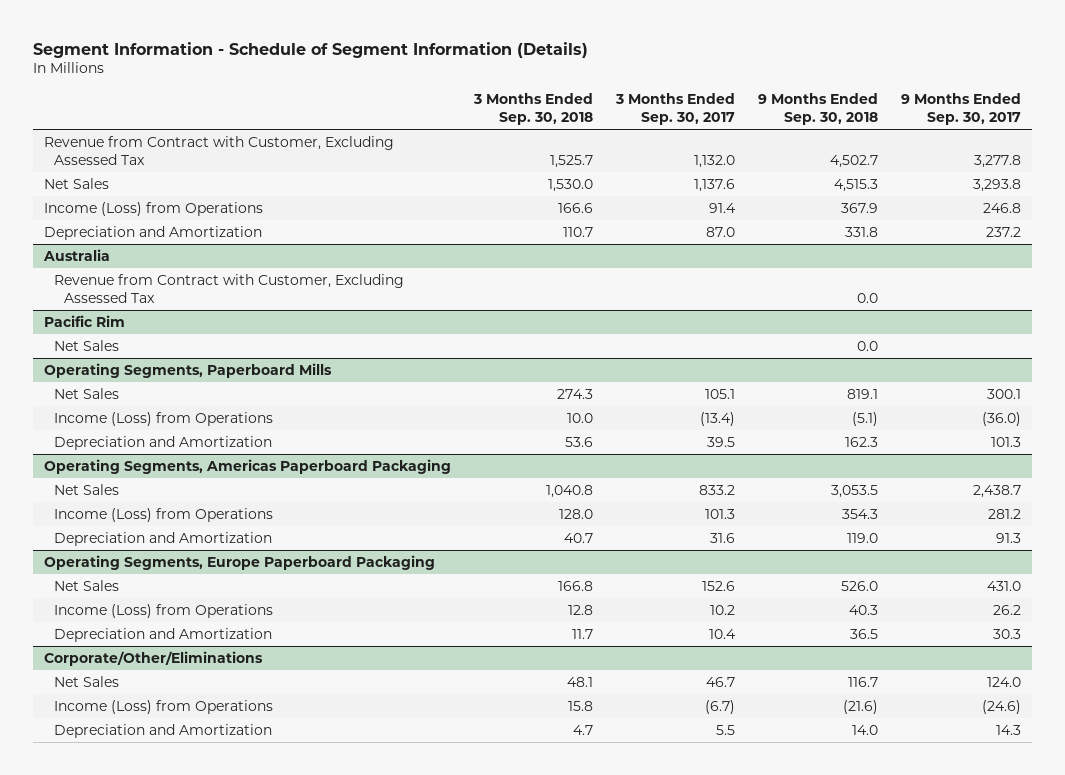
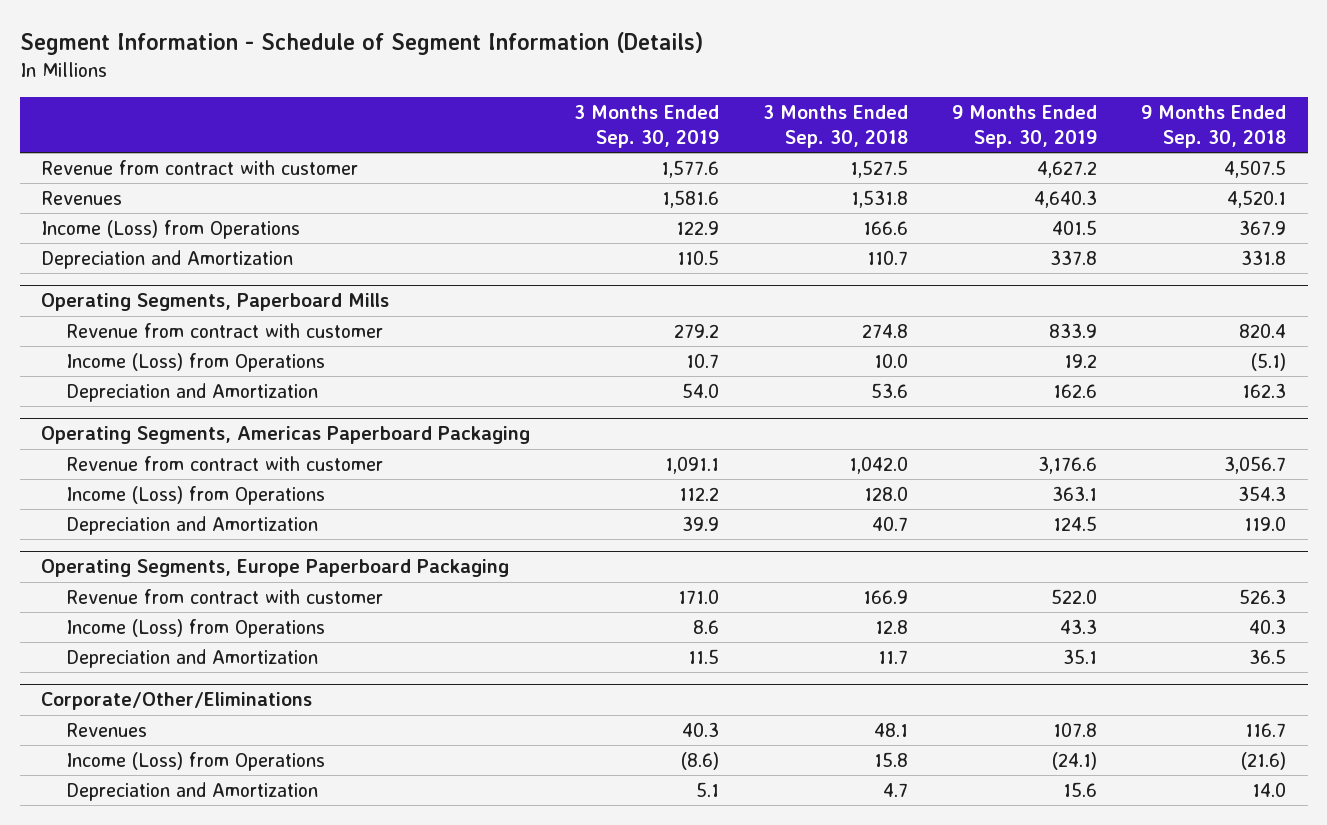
- | 3 Months Ended Sep. 30, 2018 | 3 Months Ended Sep. 30, 2017 | 9 Months Ended Sep. 30, 2018 | 9 Months Ended Sep. 30, 2017
+ | 3 Months Ended Sep. 30, 2019 | 3 Months Ended Sep. 30, 2018 | 9 Months Ended Sep. 30, 2019 | 9 Months Ended Sep. 30, 2018
- Revenue from Contract with Customer, Excluding Assessed Tax | 1,525.7 | 1,132.0 | 4,502.7 | 3,277.8
- Net Sales | 1,530.0 | 1,137.6 | 4,515.3 | 3,293.8
+ Revenue from contract with customer | 1,577.6 | 1,527.5 | 4,627.2 | 4,507.5
+ Revenues | 1,581.6 | 1,531.8 | 4,640.3 | 4,520.1
- Australia
- Revenue from Contract with Customer, Excluding Assessed Tax | | | 0.0 |
- Pacific Rim
- Net Sales | | | 0.0 |
@ Operating Segments, Paperboard Mills
- Net Sales | 274.3 | 105.1 | 819.1 | 300.1
+ Revenue from contract with customer | 279.2 | 274.8 | 833.9 | 820.4
@ Operating Segments, Americas Paperboard Packaging
- Net Sales | 1,040.8 | 833.2 | 3,053.5 | 2,438.7
+ Revenue from contract with customer | 1,091.1 | 1,042.0 | 3,176.6 | 3,056.7
@ Operating Segments, Europe Paperboard Packaging
- Net Sales | 166.8 | 152.6 | 526.0 | 431.0
+ Revenue from contract with customer | 171.0 | 166.9 | 522.0 | 526.3
@ Corporate/Other/Eliminations
- Net Sales | 48.1 | 46.7 | 116.7 | 124.0
+ Revenues | 40.3 | 48.1 | 107.8 | 116.7

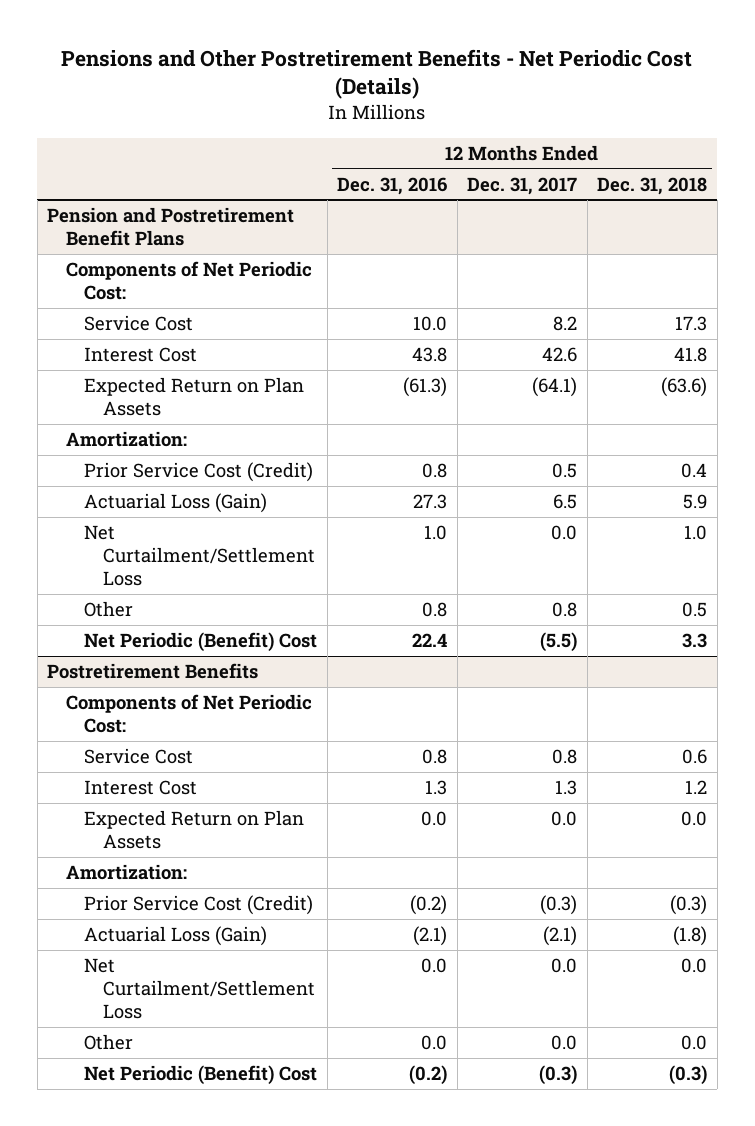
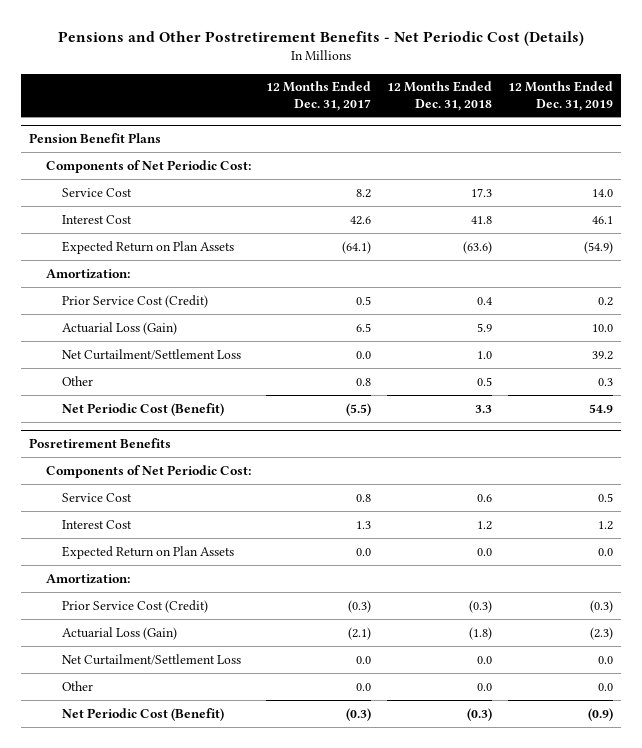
- | 12 Months Ended Dec. 31, 2016 | 12 Months Ended Dec. 31, 2017 | 12 Months Ended Dec. 31, 2018
+ | 12 Months Ended Dec. 31, 2017 | 12 Months Ended Dec. 31, 2018 | 12 Months Ended Dec. 31, 2019
- Pension and Postretirement Benefit Plans
+ Pension Benefit Plans
- Net Periodic (Benefit) Cost | 22.4 | (5.5) | 3.3
- Postretirement Benefits
+ Net Periodic Cost (Benefit) | (5.5) | 3.3 | 54.9
+ Posretirement Benefits
- Net Periodic (Benefit) Cost | (0.2) | (0.3) | (0.3)
+ Net Periodic Cost (Benefit) | (0.3) | (0.3) | (0.9)

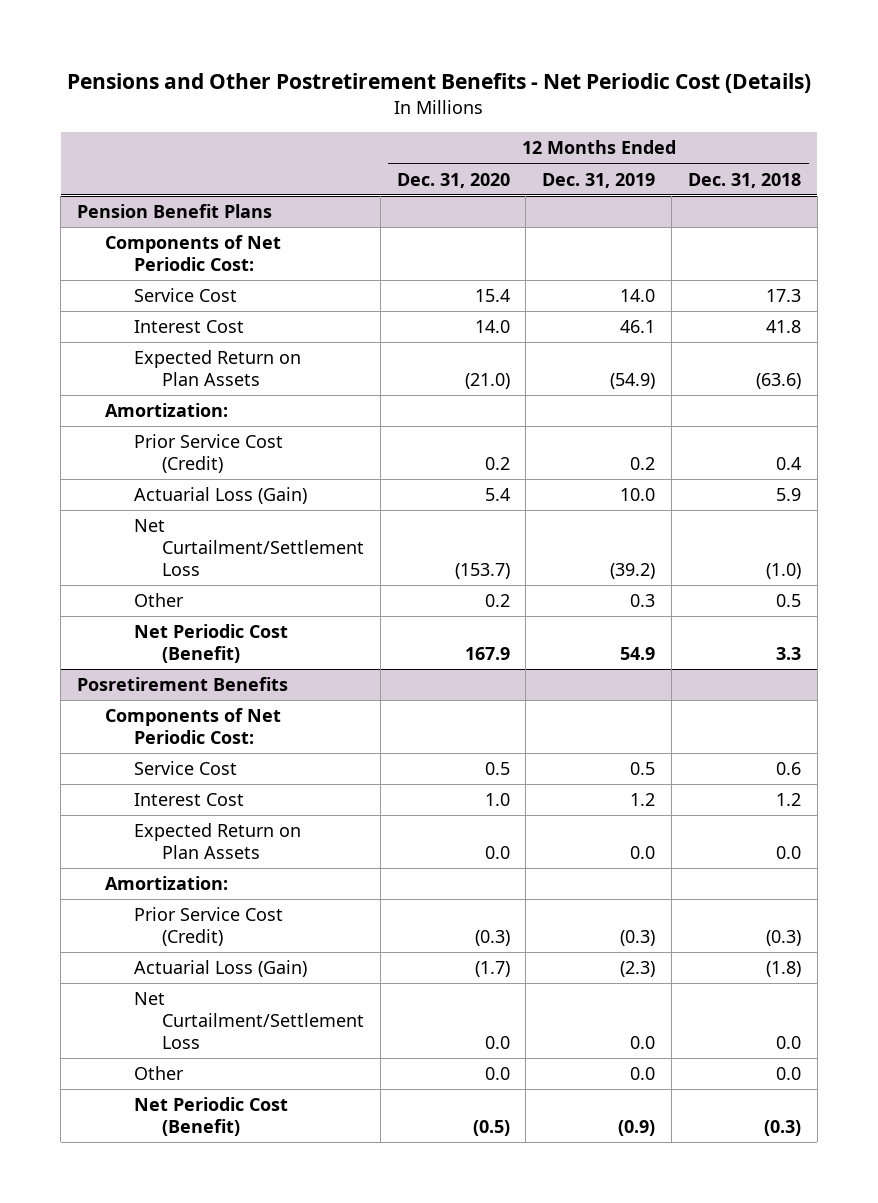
- | 12 Months Ended Dec. 31, 2017 | 12 Months Ended Dec. 31, 2018 | 12 Months Ended Dec. 31, 2019
+ | 12 Months Ended Dec. 31, 2020 | 12 Months Ended Dec. 31, 2019 | 12 Months Ended Dec. 31, 2018
@ Pension Benefit Plans
- Net Curtailment/Settlement Loss | 0.0 | 1.0 | 39.2
+ Net Curtailment/Settlement Loss | (153.7) | (39.2) | (1.0)

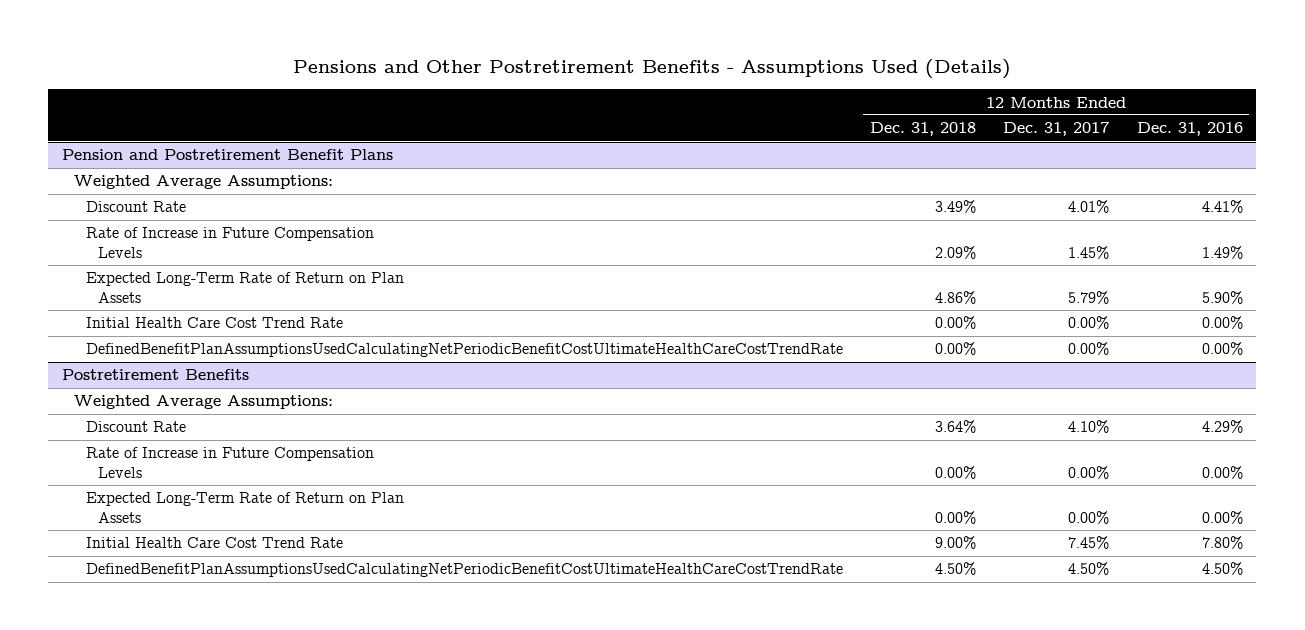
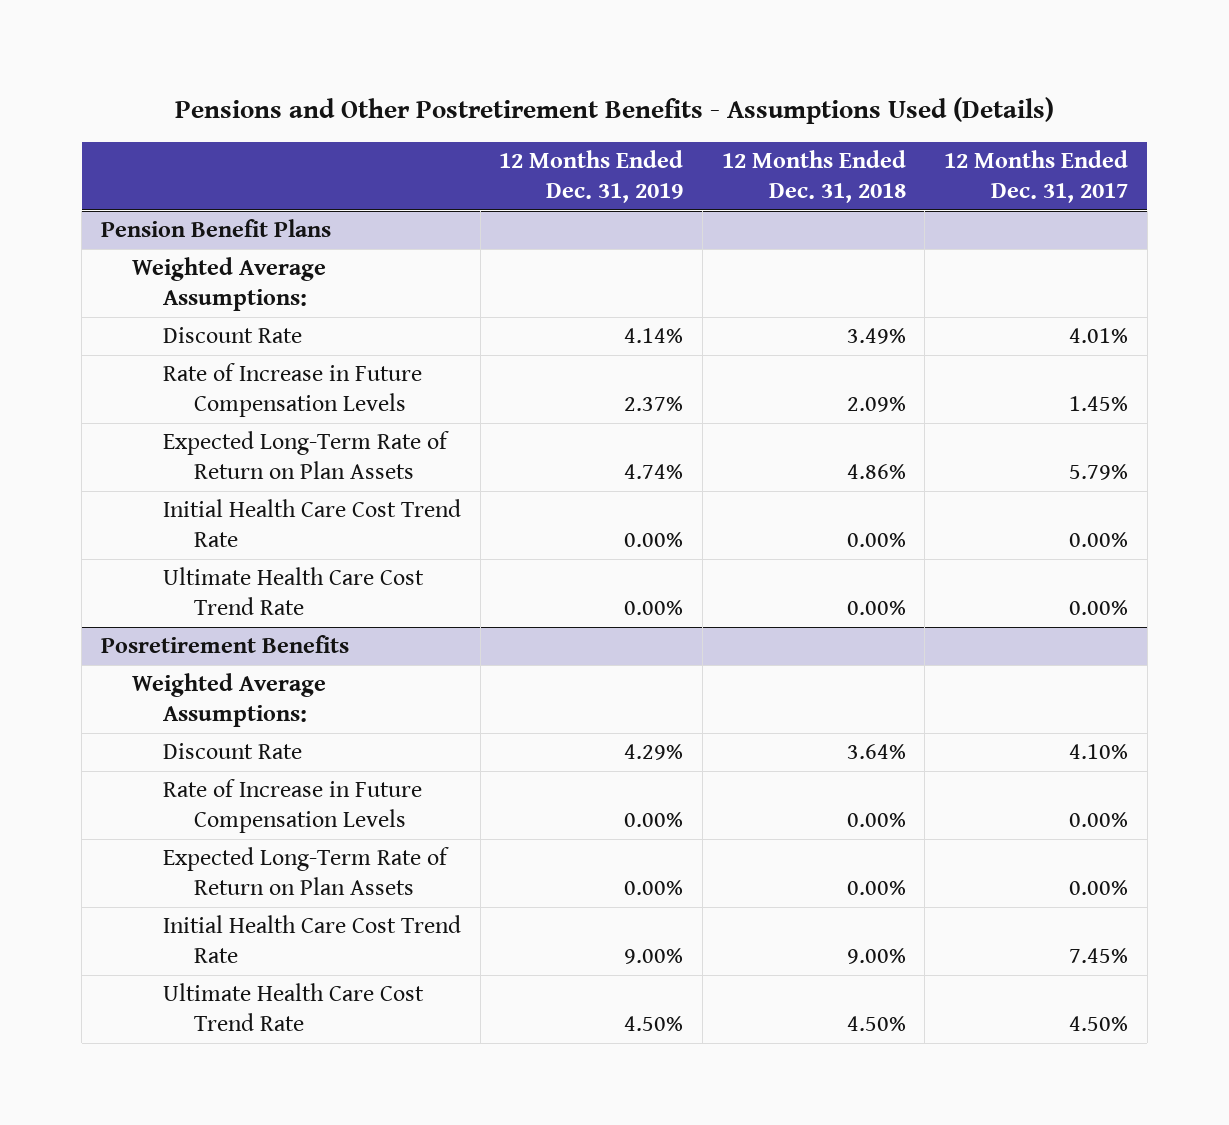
- | 12 Months Ended Dec. 31, 2018 | 12 Months Ended Dec. 31, 2017 | 12 Months Ended Dec. 31, 2016
+ | 12 Months Ended Dec. 31, 2019 | 12 Months Ended Dec. 31, 2018 | 12 Months Ended Dec. 31, 2017
- Pension and Postretirement Benefit Plans
+ Pension Benefit Plans
- DefinedBenefitPlanAssumptionsUsedCalculatingNetPeriodicBenefitCostUltimateHealthCareCostTrendRate | 0.00% | 0.00% | 0.00%
- Postretirement Benefits
+ Ultimate Health Care Cost Trend Rate | 0.00% | 0.00% | 0.00%
+ Posretirement Benefits
- DefinedBenefitPlanAssumptionsUsedCalculatingNetPeriodicBenefitCostUltimateHealthCareCostTrendRate | 4.50% | 4.50% | 4.50%
+ Ultimate Health Care Cost Trend Rate | 4.50% | 4.50% | 4.50%

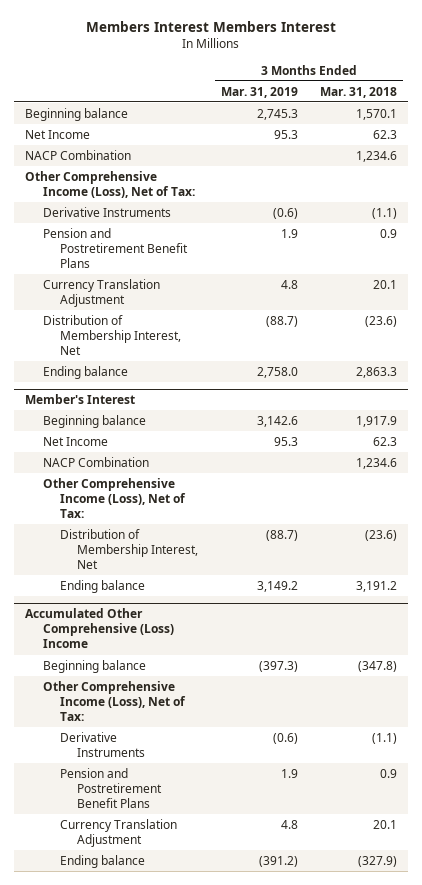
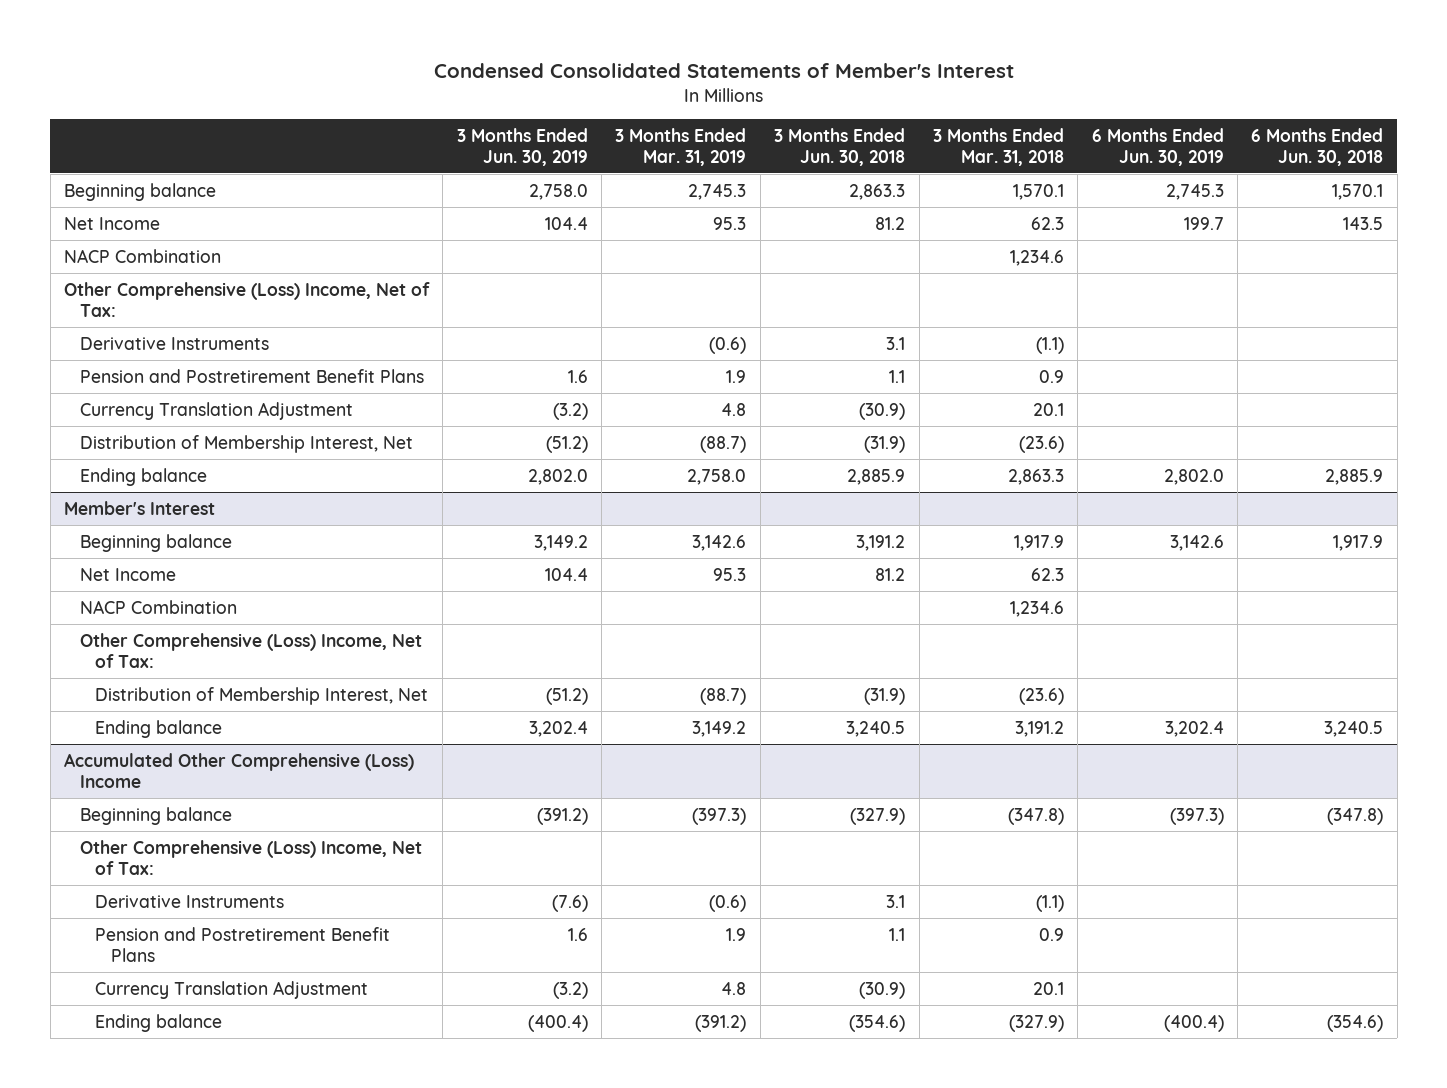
- Members Interest Members Interest
+ Condensed Consolidated Statements of Member's Interest
- | 3 Months Ended Mar. 31, 2019 | 3 Months Ended Mar. 31, 2018
+ | 3 Months Ended Jun. 30, 2019 | 3 Months Ended Mar. 31, 2019 | 3 Months Ended Jun. 30, 2018 | 3 Months Ended Mar. 31, 2018 | 6 Months Ended Jun. 30, 2019 | 6 Months Ended Jun. 30, 2018
- Other Comprehensive Income (Loss), Net of Tax:
+ Other Comprehensive (Loss) Income, Net of Tax:
@ Member's Interest
- Other Comprehensive Income (Loss), Net of Tax:
+ Other Comprehensive (Loss) Income, Net of Tax:
@ Accumulated Other Comprehensive (Loss) Income
- Other Comprehensive Income (Loss), Net of Tax:
+ Other Comprehensive (Loss) Income, Net of Tax:

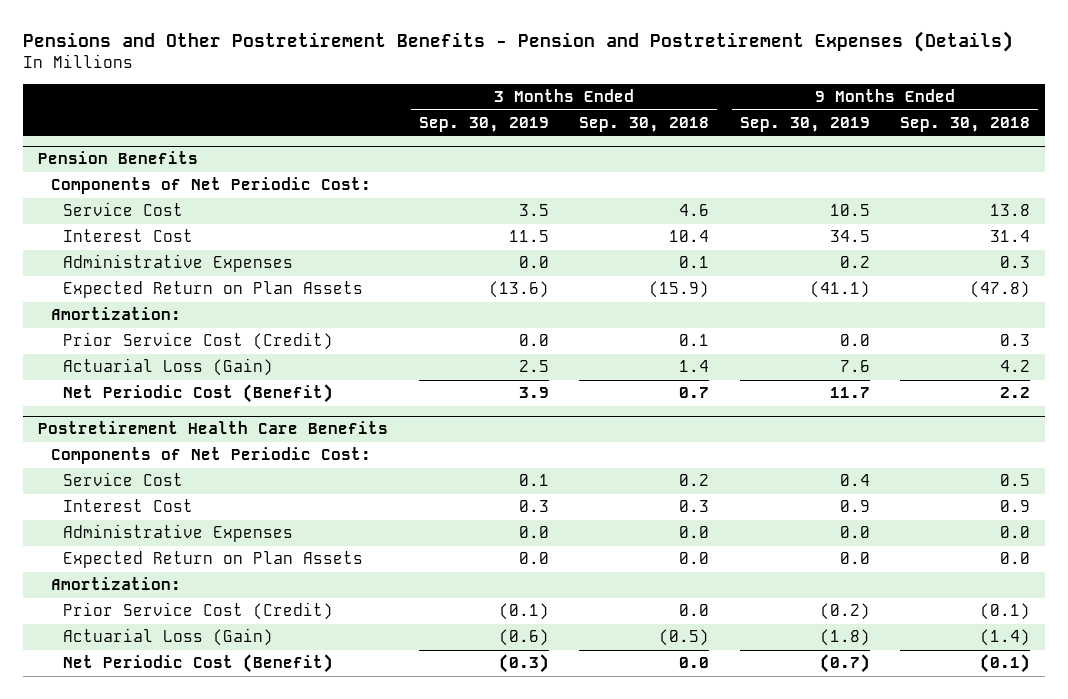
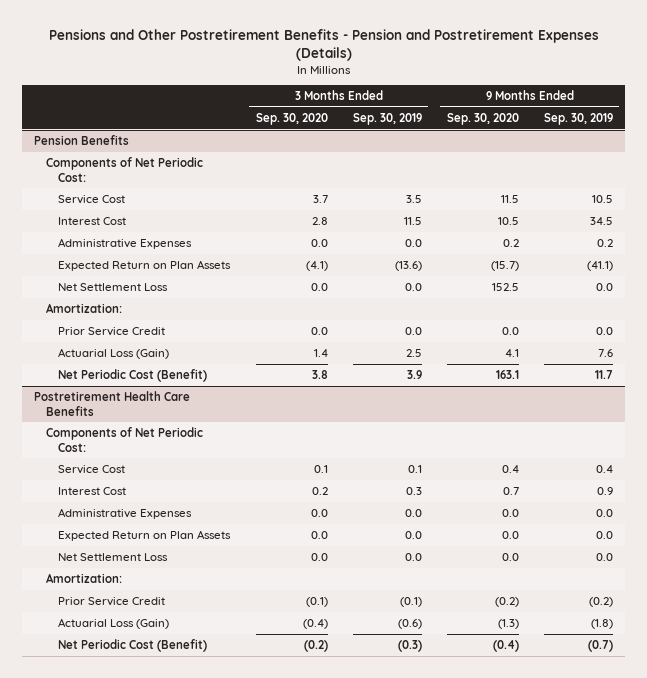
- | 3 Months Ended Sep. 30, 2019 | 3 Months Ended Sep. 30, 2018 | 9 Months Ended Sep. 30, 2019 | 9 Months Ended Sep. 30, 2018
+ | 3 Months Ended Sep. 30, 2020 | 3 Months Ended Sep. 30, 2019 | 9 Months Ended Sep. 30, 2020 | 9 Months Ended Sep. 30, 2019
@ Pension Benefits
+ Net Settlement Loss | 0.0 | 0.0 | 152.5 | 0.0
- Prior Service Cost (Credit) | 0.0 | 0.1 | 0.0 | 0.3
+ Prior Service Credit | 0.0 | 0.0 | 0.0 | 0.0
@ Postretirement Health Care Benefits
+ Net Settlement Loss | 0.0 | 0.0 | 0.0 | 0.0
- Prior Service Cost (Credit) | (0.1) | 0.0 | (0.2) | (0.1)
+ Prior Service Credit | (0.1) | (0.1) | (0.2) | (0.2)

